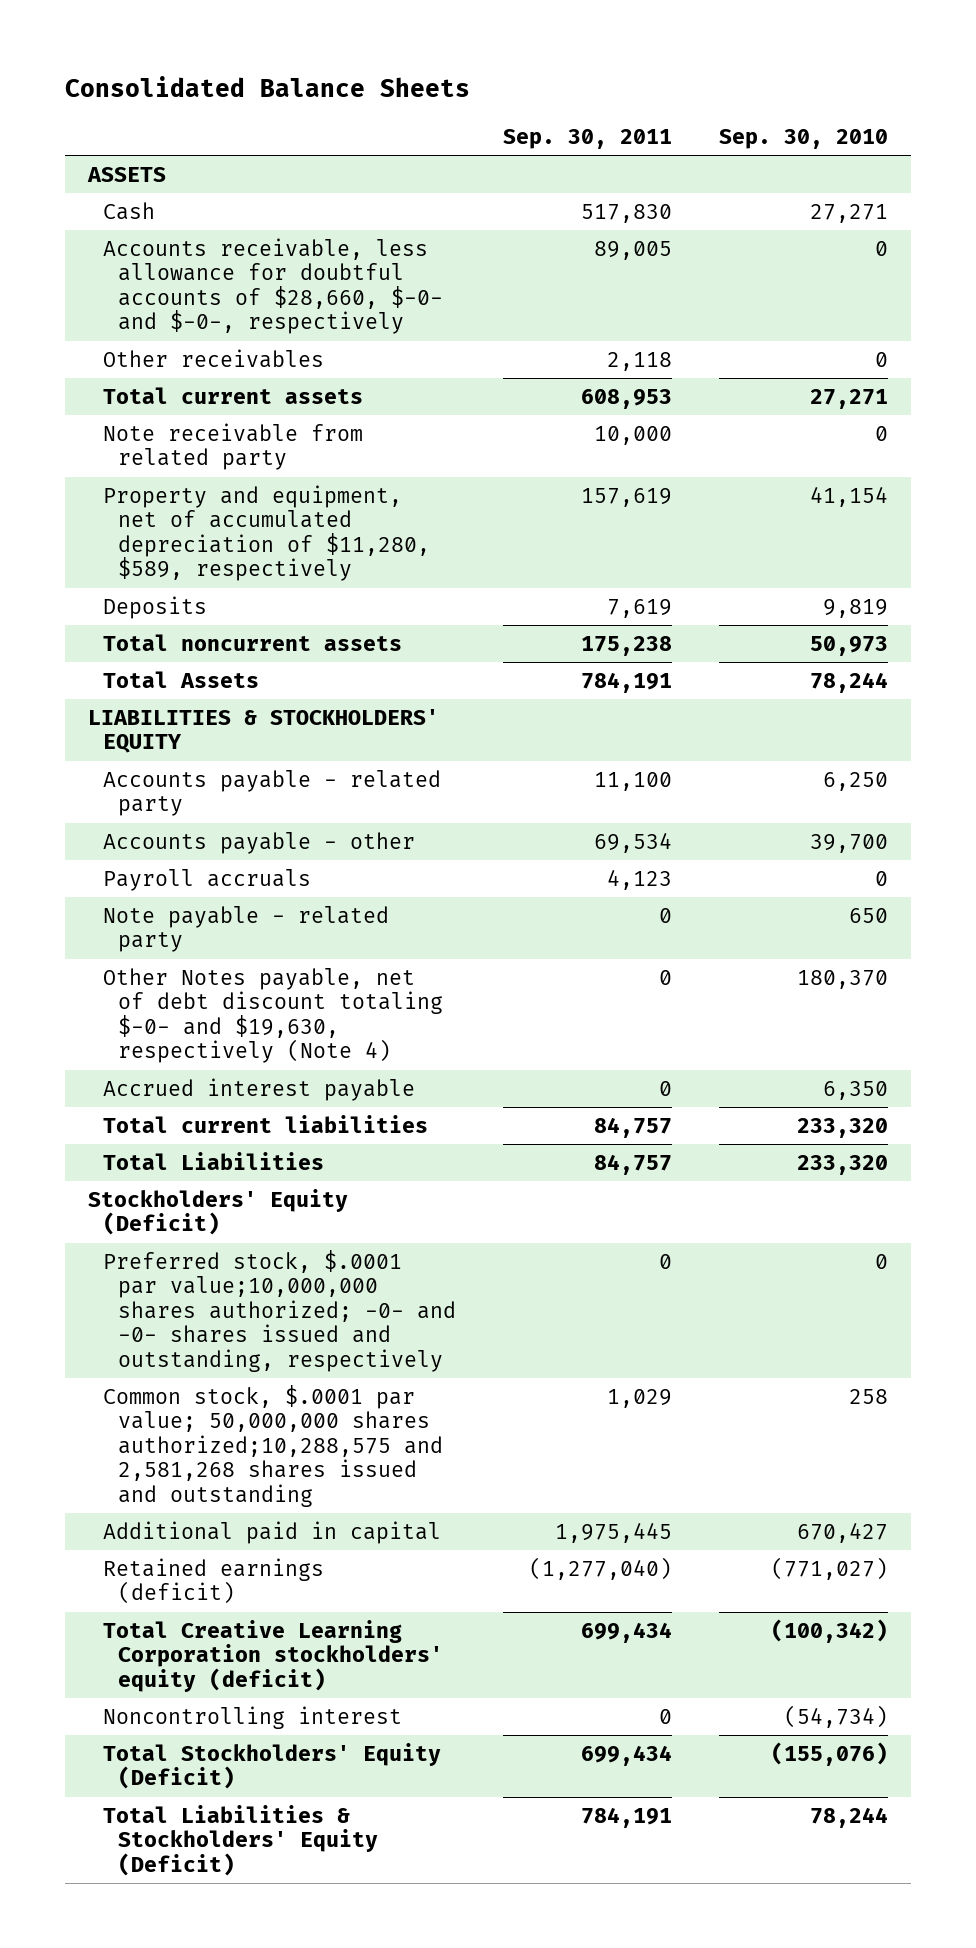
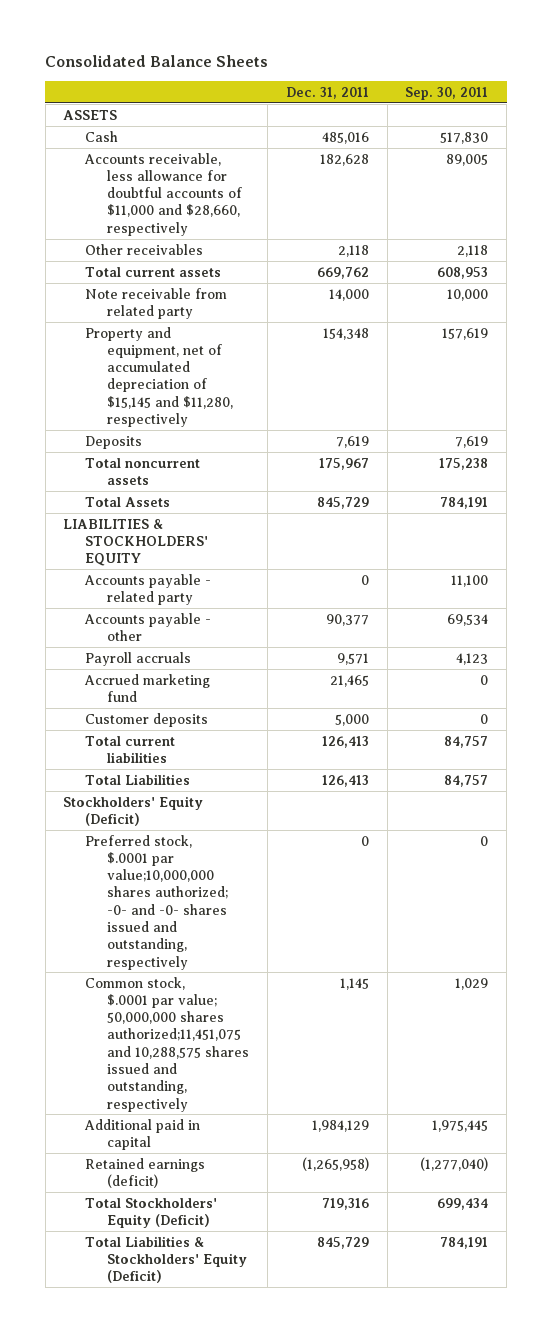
- | Sep. 30, 2011 | Sep. 30, 2010
+ | Dec. 31, 2011 | Sep. 30, 2011
- Accounts receivable, less allowance for doubtful accounts of $28,660, $-0- and $-0-, respectively | 89,005 | 0
+ Accounts receivable, less allowance for doubtful accounts of $11,000 and $28,660, respectively | 182,628 | 89,005
- Property and equipment, net of accumulated depreciation of $11,280, $589, respectively | 157,619 | 41,154
+ Property and equipment, net of accumulated depreciation of $15,145 and $11,280, respectively | 154,348 | 157,619
- Note payable - related party | 0 | 650
- Other Notes payable, net of debt discount totaling $-0- and $19,630, respectively (Note 4) | 0 | 180,370
- Accrued interest payable | 0 | 6,350
+ Accrued marketing fund | 21,465 | 0
+ Customer deposits | 5,000 | 0
- Common stock, $.0001 par value; 50,000,000 shares authorized;10,288,575 and 2,581,268 shares issued and outstanding | 1,029 | 258
+ Common stock, $.0001 par value; 50,000,000 shares authorized;11,451,075 and 10,288,575 shares issued and outstanding, respectively | 1,145 | 1,029
- Total Creative Learning Corporation stockholders' equity (deficit) | 699,434 | (100,342)
- Noncontrolling interest | 0 | (54,734)

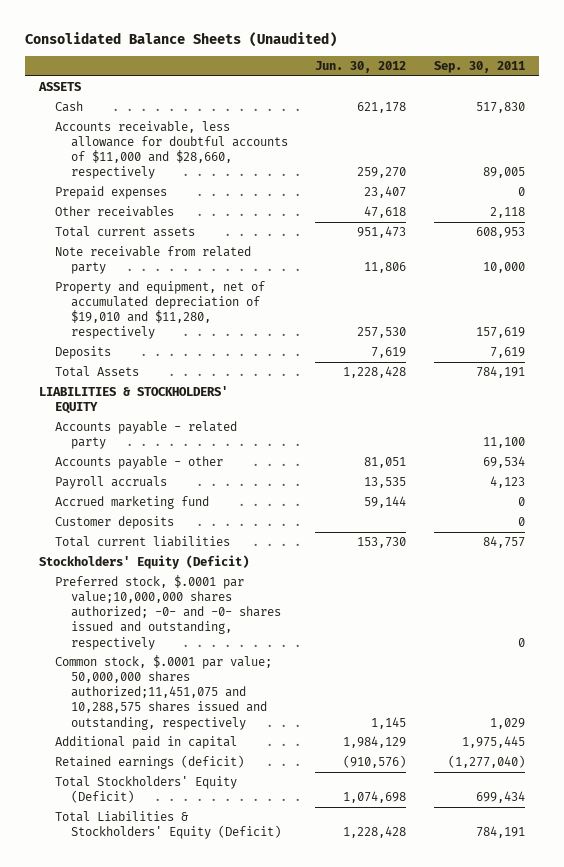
- Consolidated Balance Sheets
+ Consolidated Balance Sheets (Unaudited)
- | Dec. 31, 2011 | Sep. 30, 2011
+ | Jun. 30, 2012 | Sep. 30, 2011
+ Prepaid expenses | 23,407 | 0
- Property and equipment, net of accumulated depreciation of $15,145 and $11,280, respectively | 154,348 | 157,619
+ Property and equipment, net of accumulated depreciation of $19,010 and $11,280, respectively | 257,530 | 157,619
- Total noncurrent assets | 175,967 | 175,238
- Total Liabilities | 126,413 | 84,757

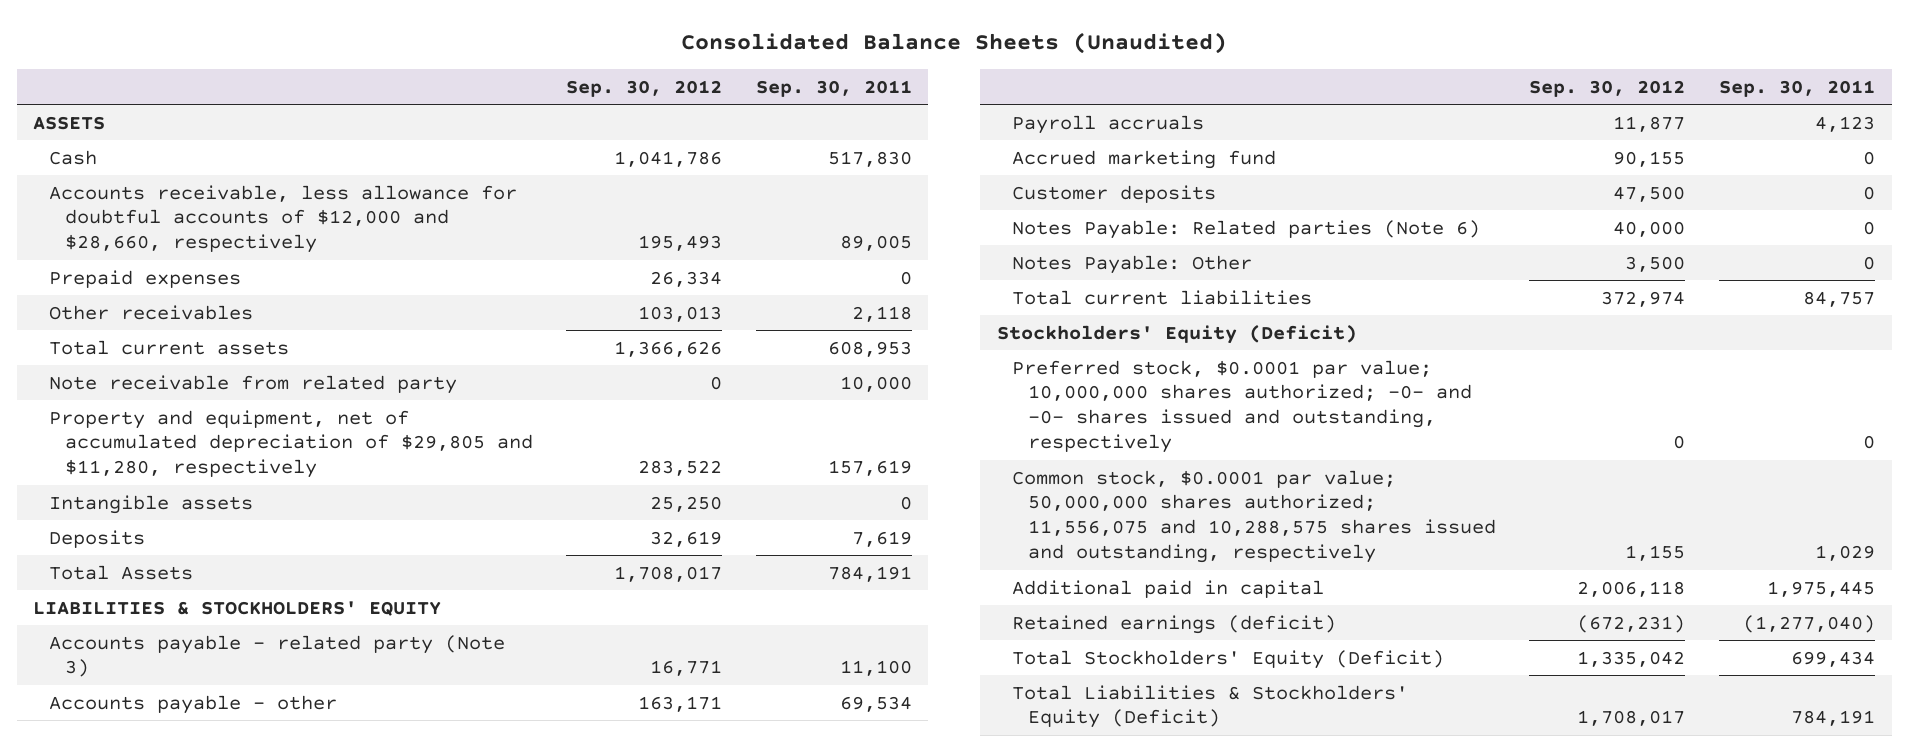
- | Jun. 30, 2012 | Sep. 30, 2011
+ | Sep. 30, 2012 | Sep. 30, 2011
- Accounts receivable, less allowance for doubtful accounts of $11,000 and $28,660, respectively | 259,270 | 89,005
+ Accounts receivable, less allowance for doubtful accounts of $12,000 and $28,660, respectively | 195,493 | 89,005
- Property and equipment, net of accumulated depreciation of $19,010 and $11,280, respectively | 257,530 | 157,619
+ Property and equipment, net of accumulated depreciation of $29,805 and $11,280, respectively | 283,522 | 157,619
+ Intangible assets | 25,250 | 0
- Accounts payable - related party | | 11,100
+ Accounts payable - related party (Note 3) | 16,771 | 11,100
+ Notes Payable: Related parties (Note 6) | 40,000 | 0
+ Notes Payable: Other | 3,500 | 0
- Preferred stock, $.0001 par value;10,000,000 shares authorized; -0- and -0- shares issued and outstanding, respectively | | 0
- Common stock, $.0001 par value; 50,000,000 shares authorized;11,451,075 and 10,288,575 shares issued and outstanding, respectively | 1,145 | 1,029
+ Preferred stock, $0.0001 par value; 10,000,000 shares authorized; -0- and -0- shares issued and outstanding, respectively | 0 | 0
+ Common stock, $0.0001 par value; 50,000,000 shares authorized; 11,556,075 and 10,288,575 shares issued and outstanding, respectively | 1,155 | 1,029

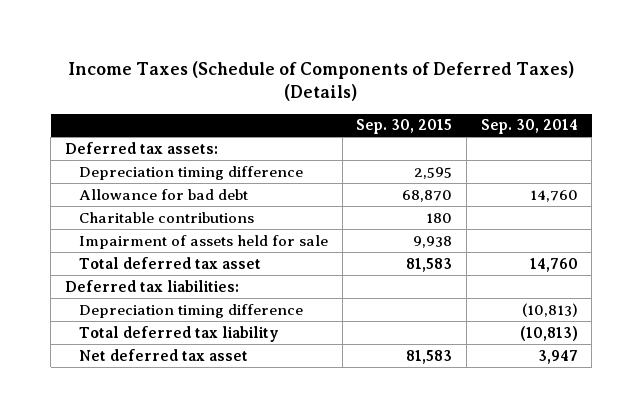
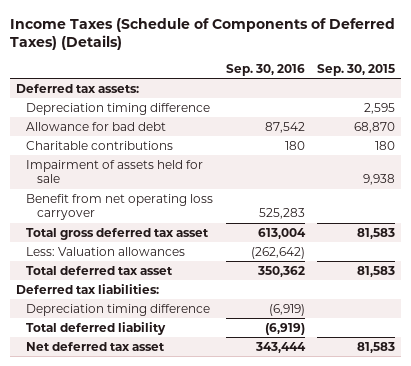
- | Sep. 30, 2015 | Sep. 30, 2014
+ | Sep. 30, 2016 | Sep. 30, 2015
+ Benefit from net operating loss carryover | 525,283 |
+ Total gross deferred tax asset | 613,004 | 81,583
+ Less: Valuation allowances | (262,642) |
- Total deferred tax liability | | (10,813)
+ Total deferred liability | (6,919) |

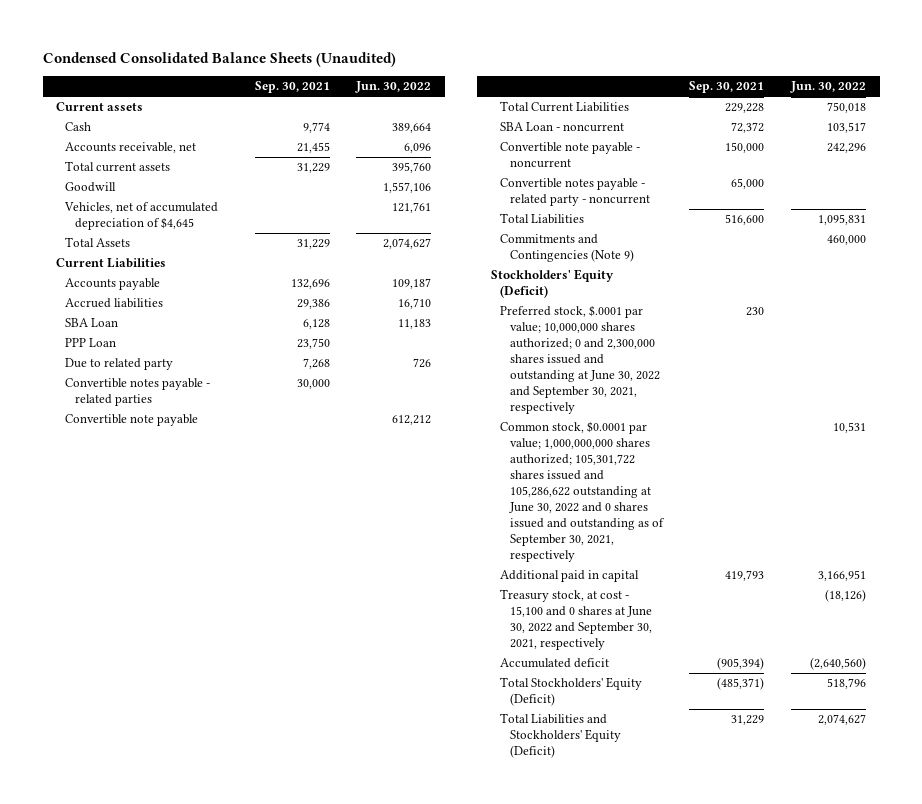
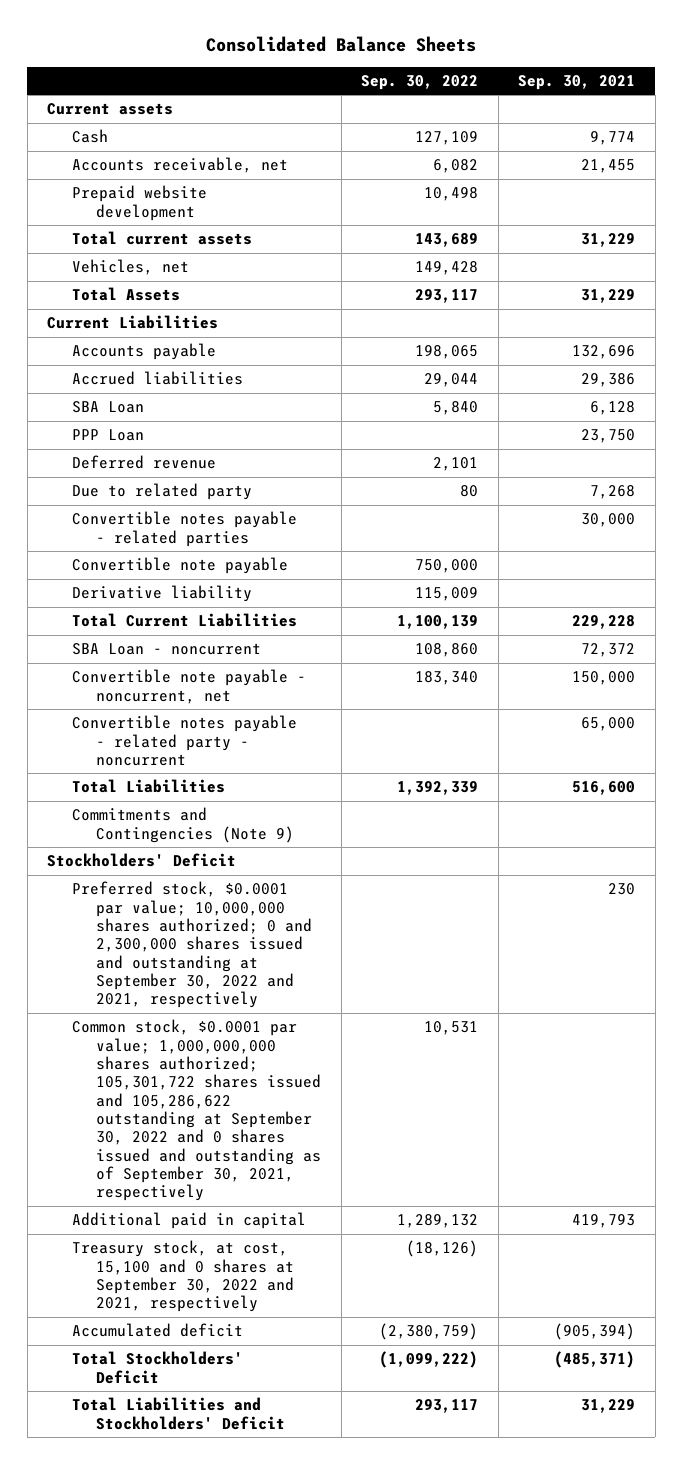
- Condensed Consolidated Balance Sheets (Unaudited)
+ Consolidated Balance Sheets
- | Sep. 30, 2021 | Jun. 30, 2022
+ | Sep. 30, 2022 | Sep. 30, 2021
+ Prepaid website development | 10,498 |
- Goodwill | | 1,557,106
- Vehicles, net of accumulated depreciation of $4,645 | | 121,761
+ Vehicles, net | 149,428 |
+ Deferred revenue | 2,101 |
+ Derivative liability | 115,009 |
- Convertible note payable - noncurrent | 150,000 | 242,296
+ Convertible note payable - noncurrent, net | 183,340 | 150,000
- Stockholders' Equity (Deficit)
- Preferred stock, $.0001 par value; 10,000,000 shares authorized; 0 and 2,300,000 shares issued and outstanding at June 30, 2022 and September 30, 2021, respectively | 230 |
- Common stock, $0.0001 par value; 1,000,000,000 shares authorized; 105,301,722 shares issued and 105,286,622 outstanding at June 30, 2022 and 0 shares issued and outstanding as of September 30, 2021, respectively | | 10,531
+ Stockholders' Deficit
+ Preferred stock, $0.0001 par value; 10,000,000 shares authorized; 0 and 2,300,000 shares issued and outstanding at September 30, 2022 and 2021, respectively | | 230
+ Common stock, $0.0001 par value; 1,000,000,000 shares authorized; 105,301,722 shares issued and 105,286,622 outstanding at September 30, 2022 and 0 shares issued and outstanding as of September 30, 2021, respectively | 10,531 |
- Treasury stock, at cost - 15,100 and 0 shares at June 30, 2022 and September 30, 2021, respectively | | (18,126)
+ Treasury stock, at cost, 15,100 and 0 shares at September 30, 2022 and 2021, respectively | (18,126) |
- Total Stockholders' Equity (Deficit) | (485,371) | 518,796
- Total Liabilities and Stockholders' Equity (Deficit) | 31,229 | 2,074,627
+ Total Stockholders' Deficit | (1,099,222) | (485,371)
+ Total Liabilities and Stockholders' Deficit | 293,117 | 31,229

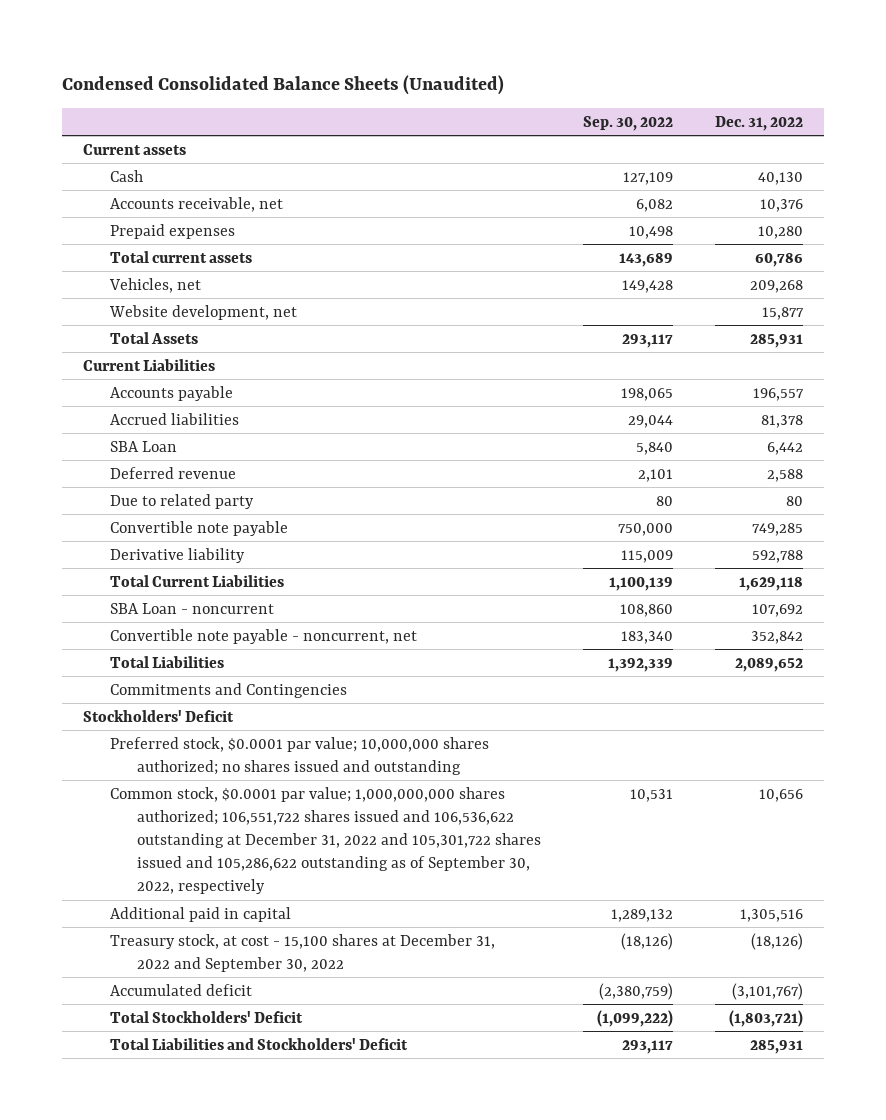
- Consolidated Balance Sheets
+ Condensed Consolidated Balance Sheets (Unaudited)
- | Sep. 30, 2022 | Sep. 30, 2021
+ | Sep. 30, 2022 | Dec. 31, 2022
- Prepaid website development | 10,498 |
+ Prepaid expenses | 10,498 | 10,280
+ Website development, net | | 15,877
- PPP Loan | | 23,750
- Convertible notes payable - related parties | | 30,000
- Convertible notes payable - related party - noncurrent | | 65,000
- Commitments and Contingencies (Note 9)
+ Commitments and Contingencies
- Preferred stock, $0.0001 par value; 10,000,000 shares authorized; 0 and 2,300,000 shares issued and outstanding at September 30, 2022 and 2021, respectively | | 230
- Common stock, $0.0001 par value; 1,000,000,000 shares authorized; 105,301,722 shares issued and 105,286,622 outstanding at September 30, 2022 and 0 shares issued and outstanding as of September 30, 2021, respectively | 10,531 |
+ Preferred stock, $0.0001 par value; 10,000,000 shares authorized; no shares issued and outstanding
+ Common stock, $0.0001 par value; 1,000,000,000 shares authorized; 106,551,722 shares issued and 106,536,622 outstanding at December 31, 2022 and 105,301,722 shares issued and 105,286,622 outstanding as of September 30, 2022, respectively | 10,531 | 10,656
- Treasury stock, at cost, 15,100 and 0 shares at September 30, 2022 and 2021, respectively | (18,126) |
+ Treasury stock, at cost - 15,100 shares at December 31, 2022 and September 30, 2022 | (18,126) | (18,126)

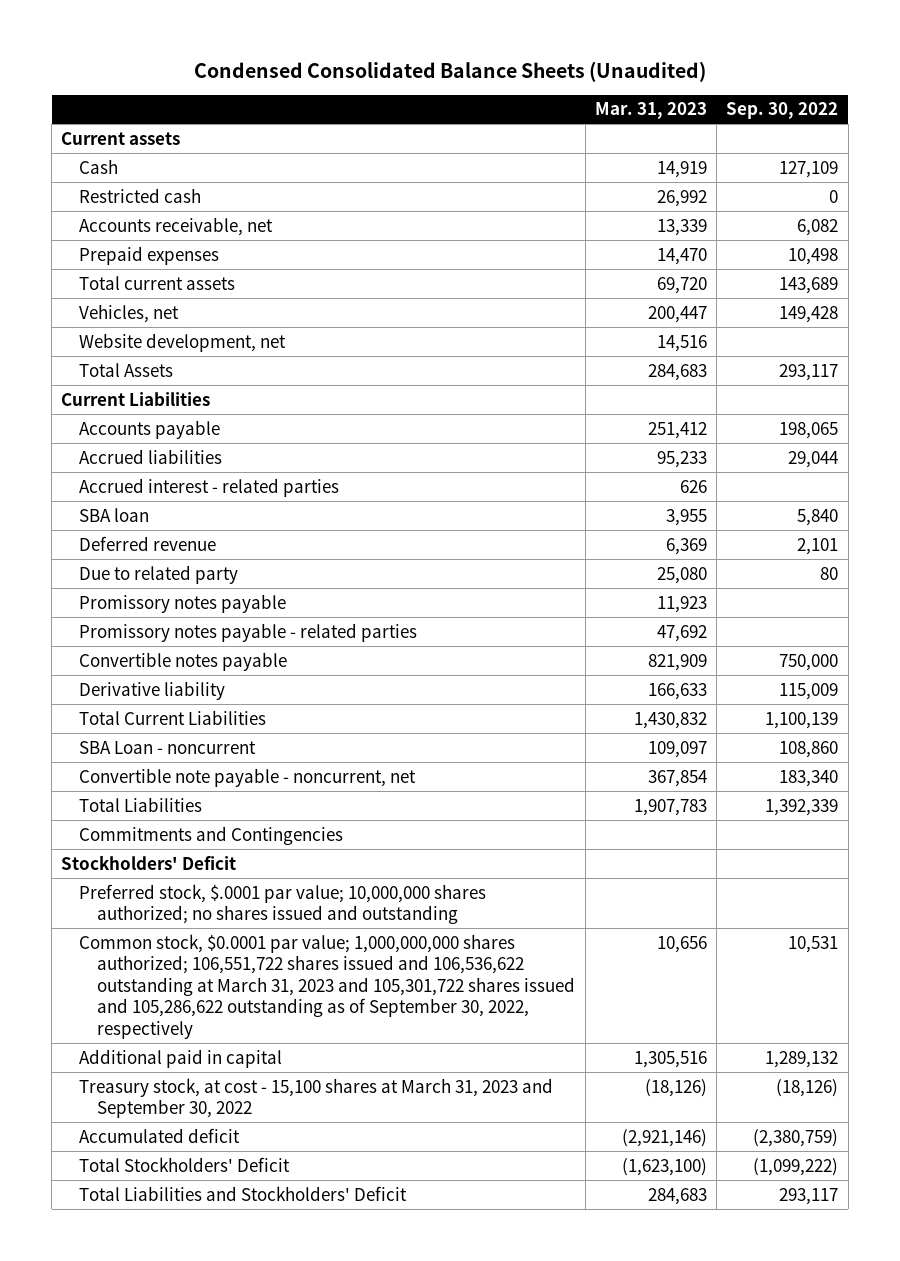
- | Sep. 30, 2022 | Dec. 31, 2022
+ | Mar. 31, 2023 | Sep. 30, 2022
+ Restricted cash | 26,992 | 0
- SBA Loan | 5,840 | 6,442
+ Accrued interest - related parties | 626 |
+ SBA loan | 3,955 | 5,840
- Convertible note payable | 750,000 | 749,285
+ Promissory notes payable | 11,923 |
+ Promissory notes payable - related parties | 47,692 |
+ Convertible notes payable | 821,909 | 750,000
- Preferred stock, $0.0001 par value; 10,000,000 shares authorized; no shares issued and outstanding
- Common stock, $0.0001 par value; 1,000,000,000 shares authorized; 106,551,722 shares issued and 106,536,622 outstanding at December 31, 2022 and 105,301,722 shares issued and 105,286,622 outstanding as of September 30, 2022, respectively | 10,531 | 10,656
+ Preferred stock, $.0001 par value; 10,000,000 shares authorized; no shares issued and outstanding
+ Common stock, $0.0001 par value; 1,000,000,000 shares authorized; 106,551,722 shares issued and 106,536,622 outstanding at March 31, 2023 and 105,301,722 shares issued and 105,286,622 outstanding as of September 30, 2022, respectively | 10,656 | 10,531
- Treasury stock, at cost - 15,100 shares at December 31, 2022 and September 30, 2022 | (18,126) | (18,126)
+ Treasury stock, at cost - 15,100 shares at March 31, 2023 and September 30, 2022 | (18,126) | (18,126)

